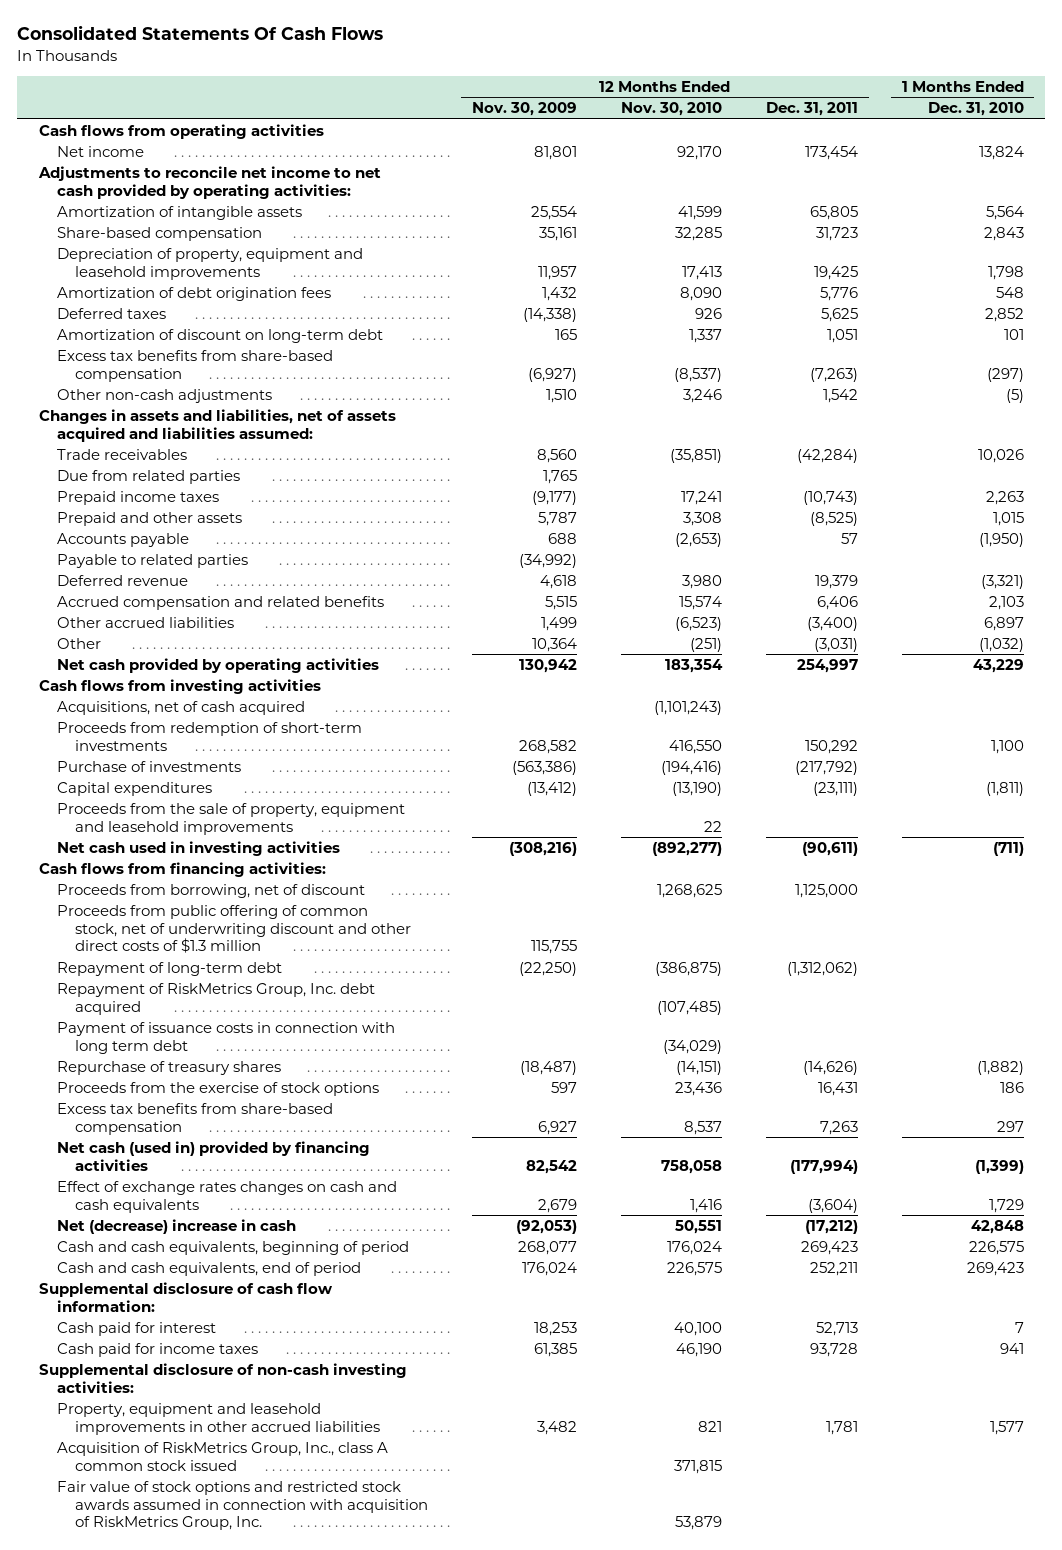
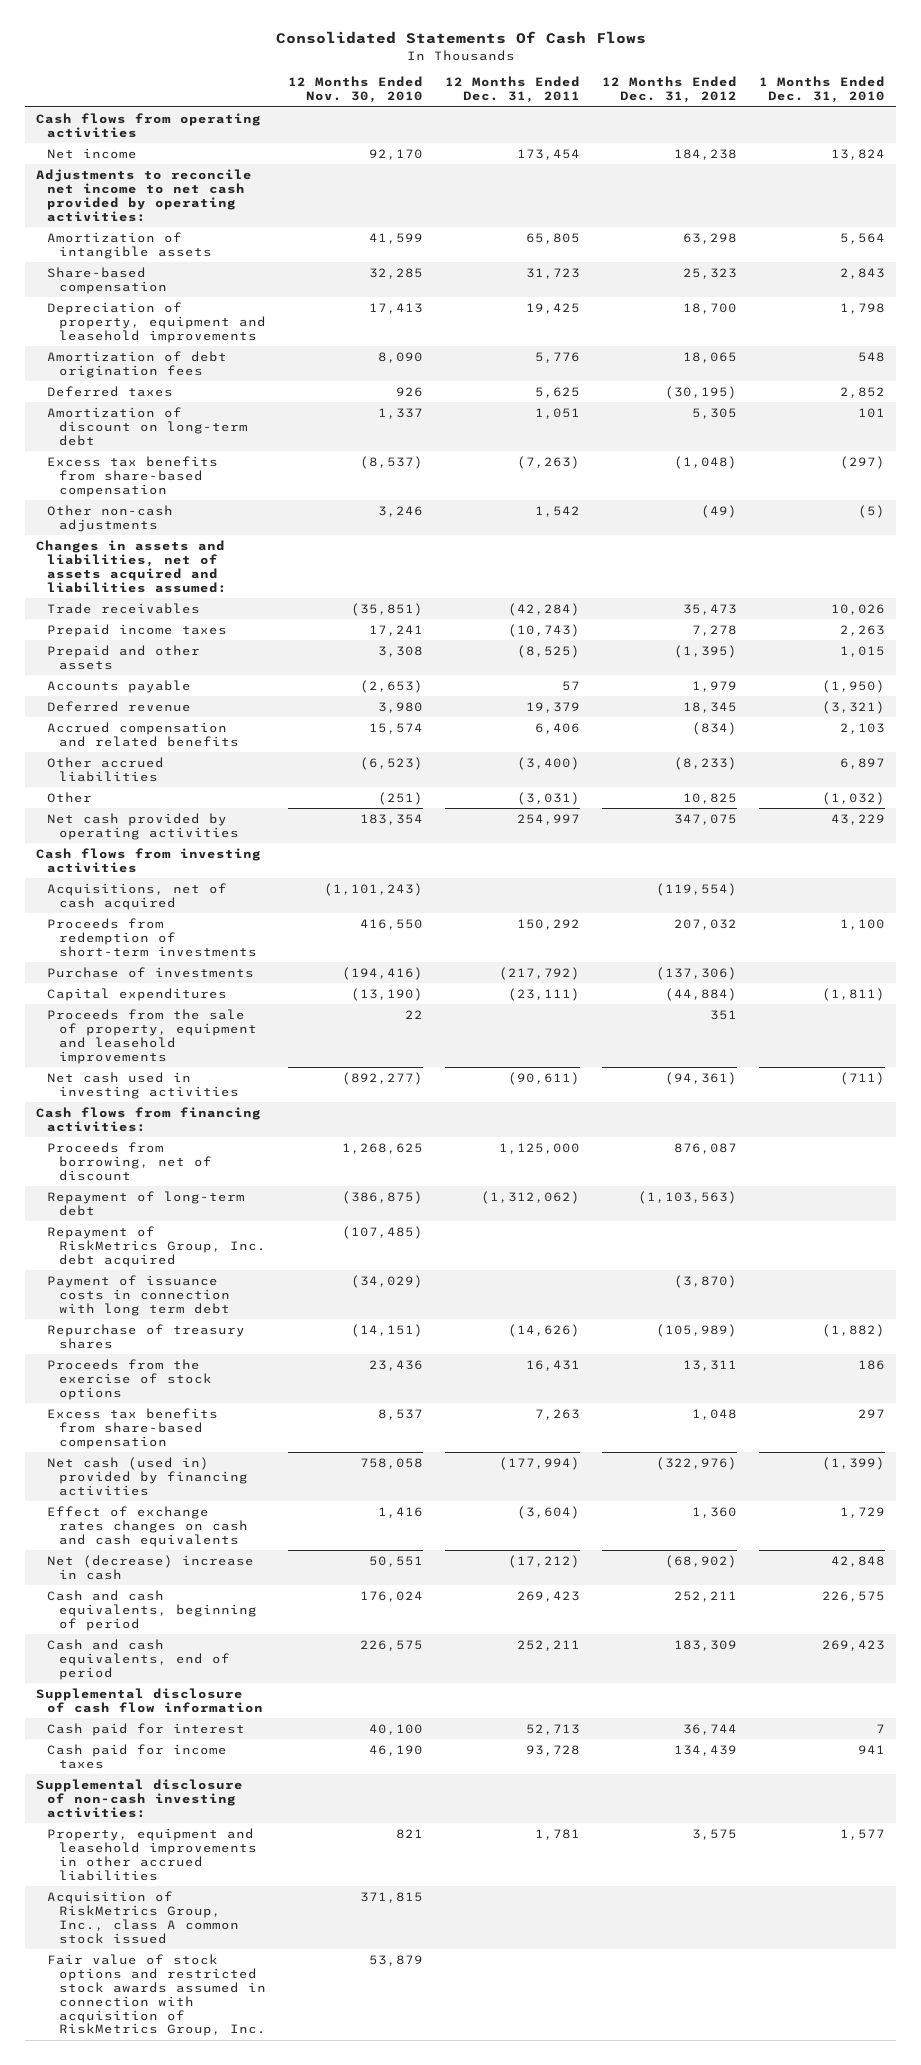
- | 12 Months Ended Nov. 30, 2009 | 12 Months Ended Nov. 30, 2010 | 12 Months Ended Dec. 31, 2011 | 1 Months Ended Dec. 31, 2010
+ | 12 Months Ended Nov. 30, 2010 | 12 Months Ended Dec. 31, 2011 | 12 Months Ended Dec. 31, 2012 | 1 Months Ended Dec. 31, 2010
- Due from related parties | 1,765 | | |
- Payable to related parties | (34,992) | | |
- Proceeds from public offering of common stock, net of underwriting discount and other direct costs of $1.3 million | 115,755 | | |
- Supplemental disclosure of cash flow information:
+ Supplemental disclosure of cash flow information

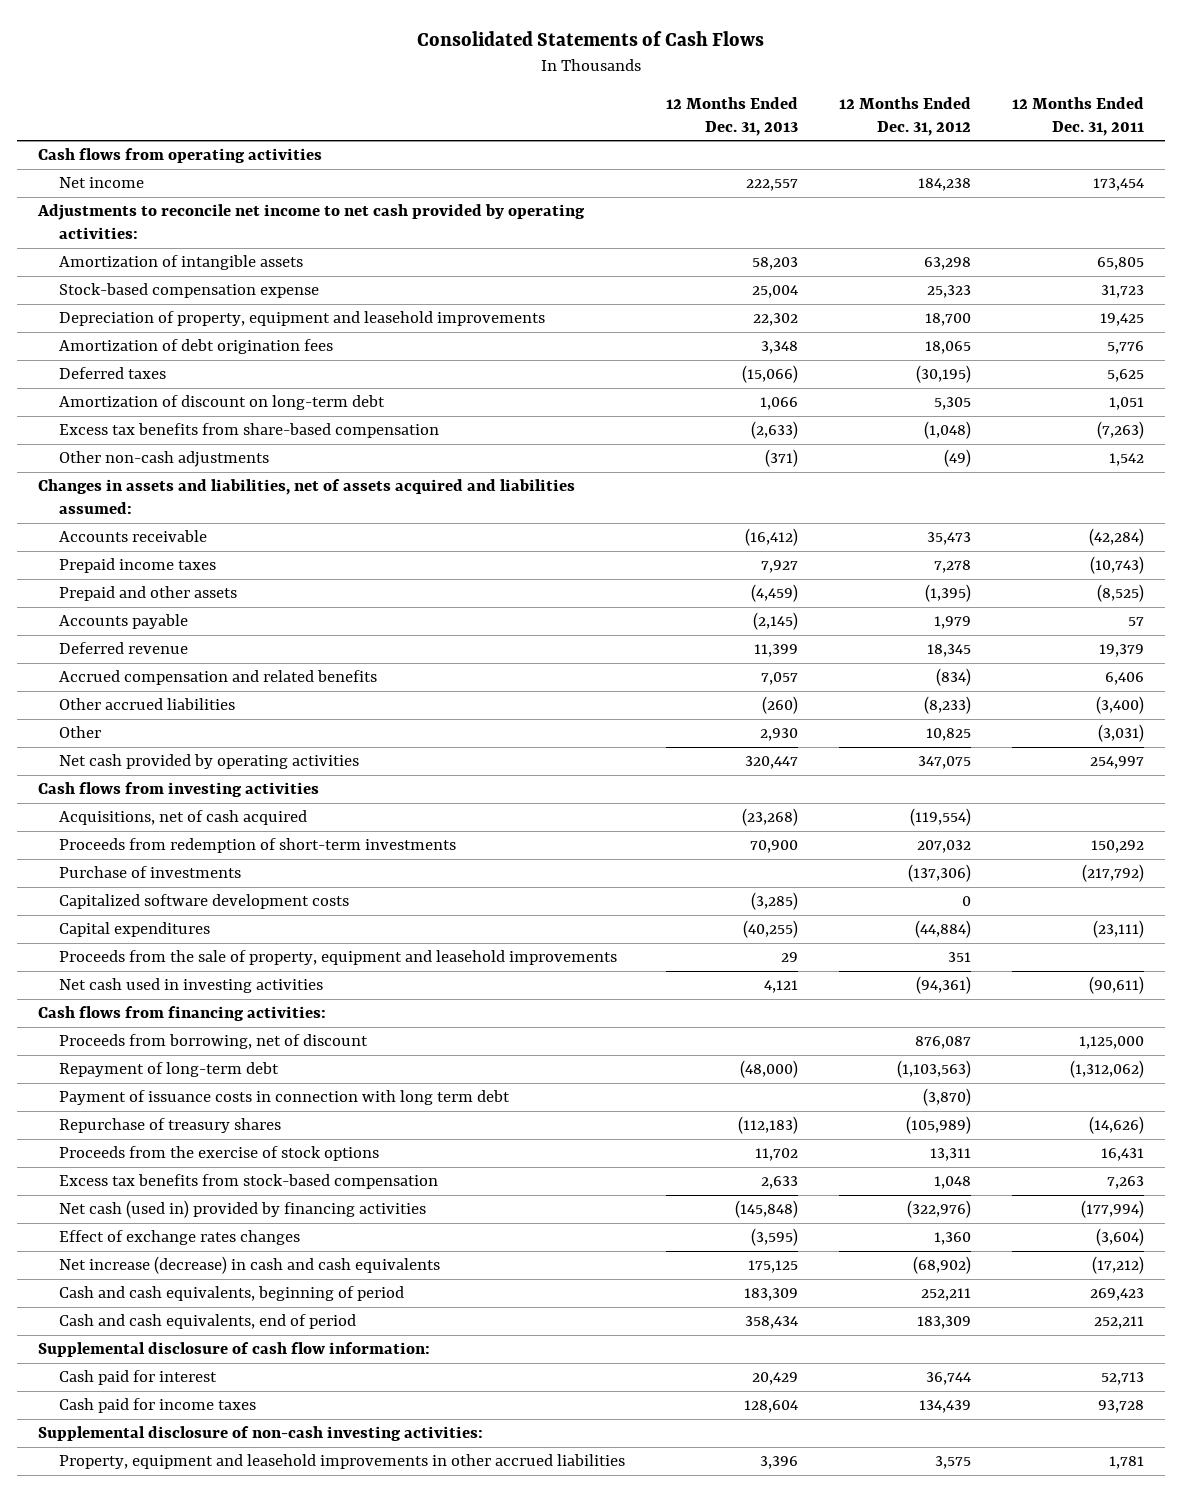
- Consolidated Statements Of Cash Flows
+ Consolidated Statements of Cash Flows
- | 12 Months Ended Nov. 30, 2010 | 12 Months Ended Dec. 31, 2011 | 12 Months Ended Dec. 31, 2012 | 1 Months Ended Dec. 31, 2010
+ | 12 Months Ended Dec. 31, 2013 | 12 Months Ended Dec. 31, 2012 | 12 Months Ended Dec. 31, 2011
- Share-based compensation | 32,285 | 31,723 | 25,323 | 2,843
+ Stock-based compensation expense | 25,004 | 25,323 | 31,723
- Trade receivables | (35,851) | (42,284) | 35,473 | 10,026
+ Accounts receivable | (16,412) | 35,473 | (42,284)
+ Capitalized software development costs | (3,285) | 0 |
- Repayment of RiskMetrics Group, Inc. debt acquired | (107,485) | | |
- Excess tax benefits from share-based compensation | 8,537 | 7,263 | 1,048 | 297
+ Excess tax benefits from stock-based compensation | 2,633 | 1,048 | 7,263
- Effect of exchange rates changes on cash and cash equivalents | 1,416 | (3,604) | 1,360 | 1,729
- Net (decrease) increase in cash | 50,551 | (17,212) | (68,902) | 42,848
+ Effect of exchange rates changes | (3,595) | 1,360 | (3,604)
+ Net increase (decrease) in cash and cash equivalents | 175,125 | (68,902) | (17,212)
- Supplemental disclosure of cash flow information
+ Supplemental disclosure of cash flow information:
- Acquisition of RiskMetrics Group, Inc., class A common stock issued | 371,815 | | |
- Fair value of stock options and restricted stock awards assumed in connection with acquisition of RiskMetrics Group, Inc. | 53,879 | | |

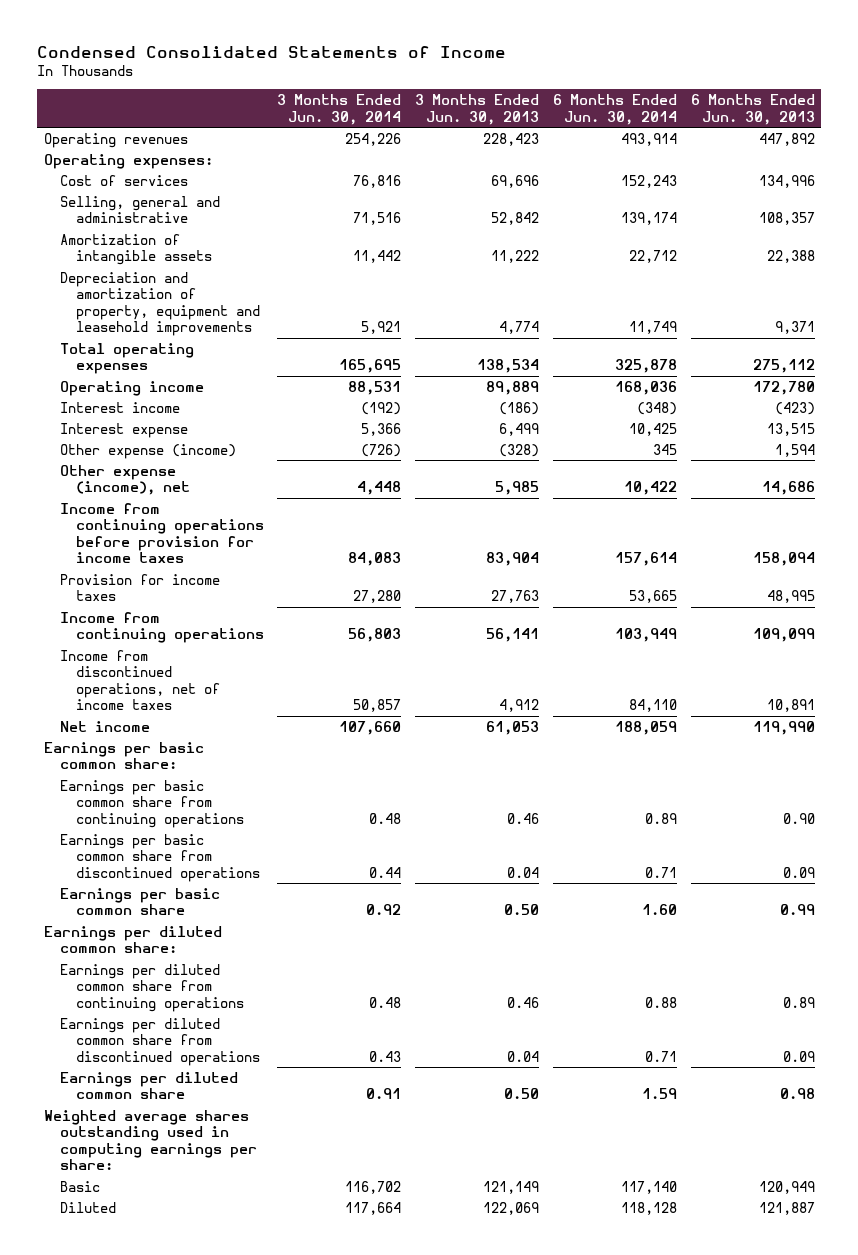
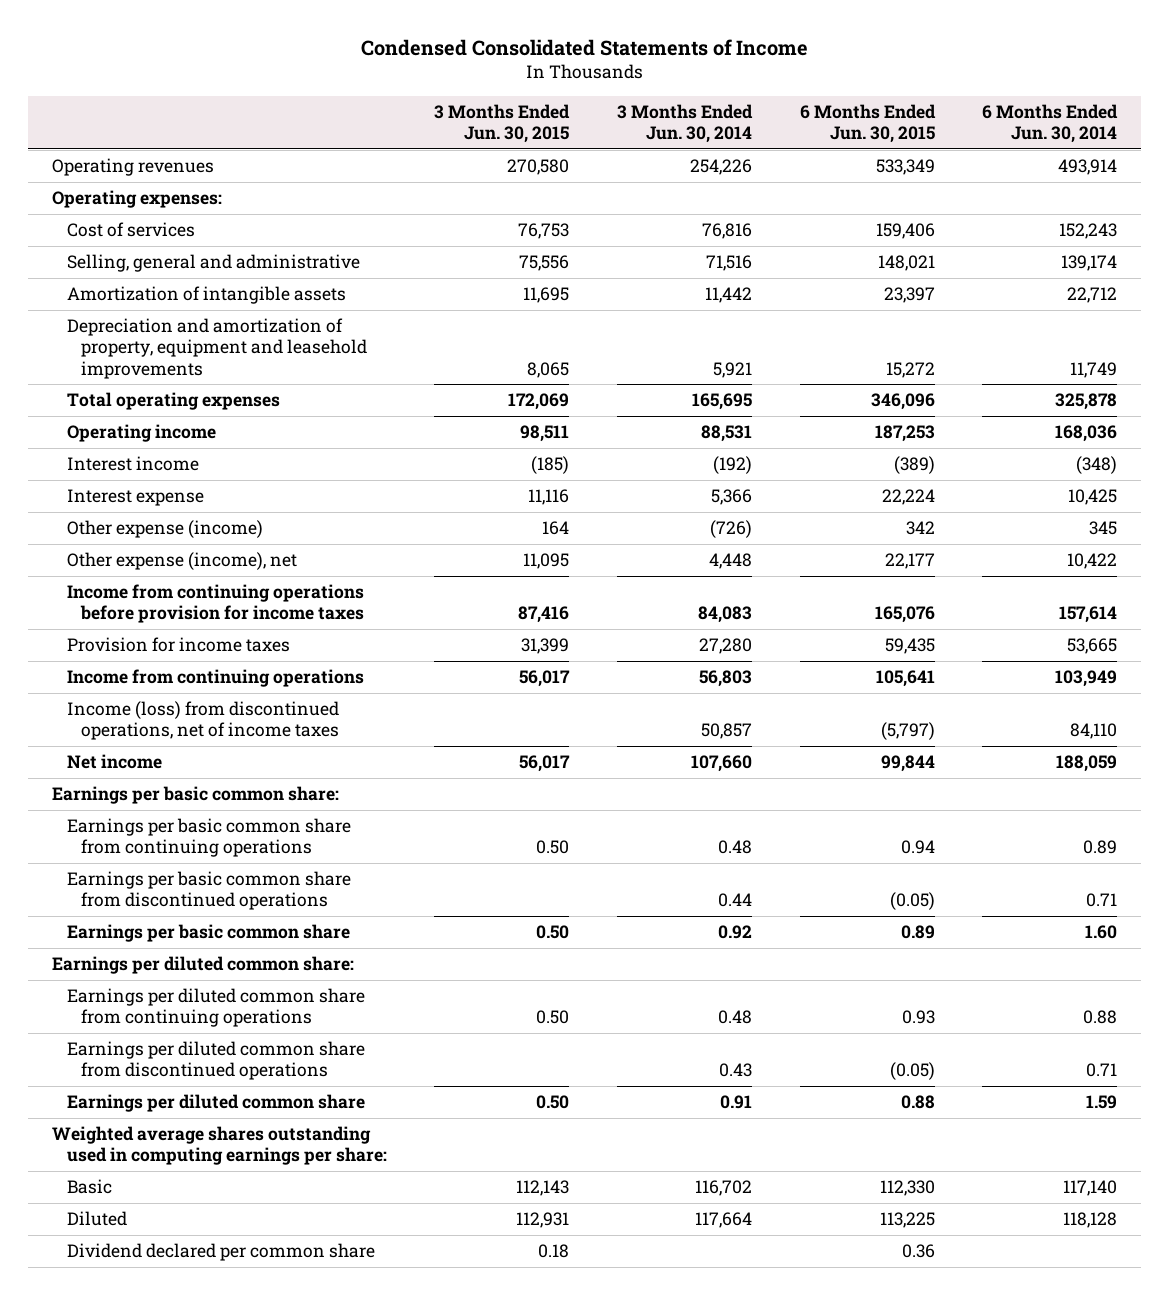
- | 3 Months Ended Jun. 30, 2014 | 3 Months Ended Jun. 30, 2013 | 6 Months Ended Jun. 30, 2014 | 6 Months Ended Jun. 30, 2013
+ | 3 Months Ended Jun. 30, 2015 | 3 Months Ended Jun. 30, 2014 | 6 Months Ended Jun. 30, 2015 | 6 Months Ended Jun. 30, 2014
- Income from discontinued operations, net of income taxes | 50,857 | 4,912 | 84,110 | 10,891
+ Income (loss) from discontinued operations, net of income taxes | | 50,857 | (5,797) | 84,110
+ Dividend declared per common share | 0.18 | | 0.36 |

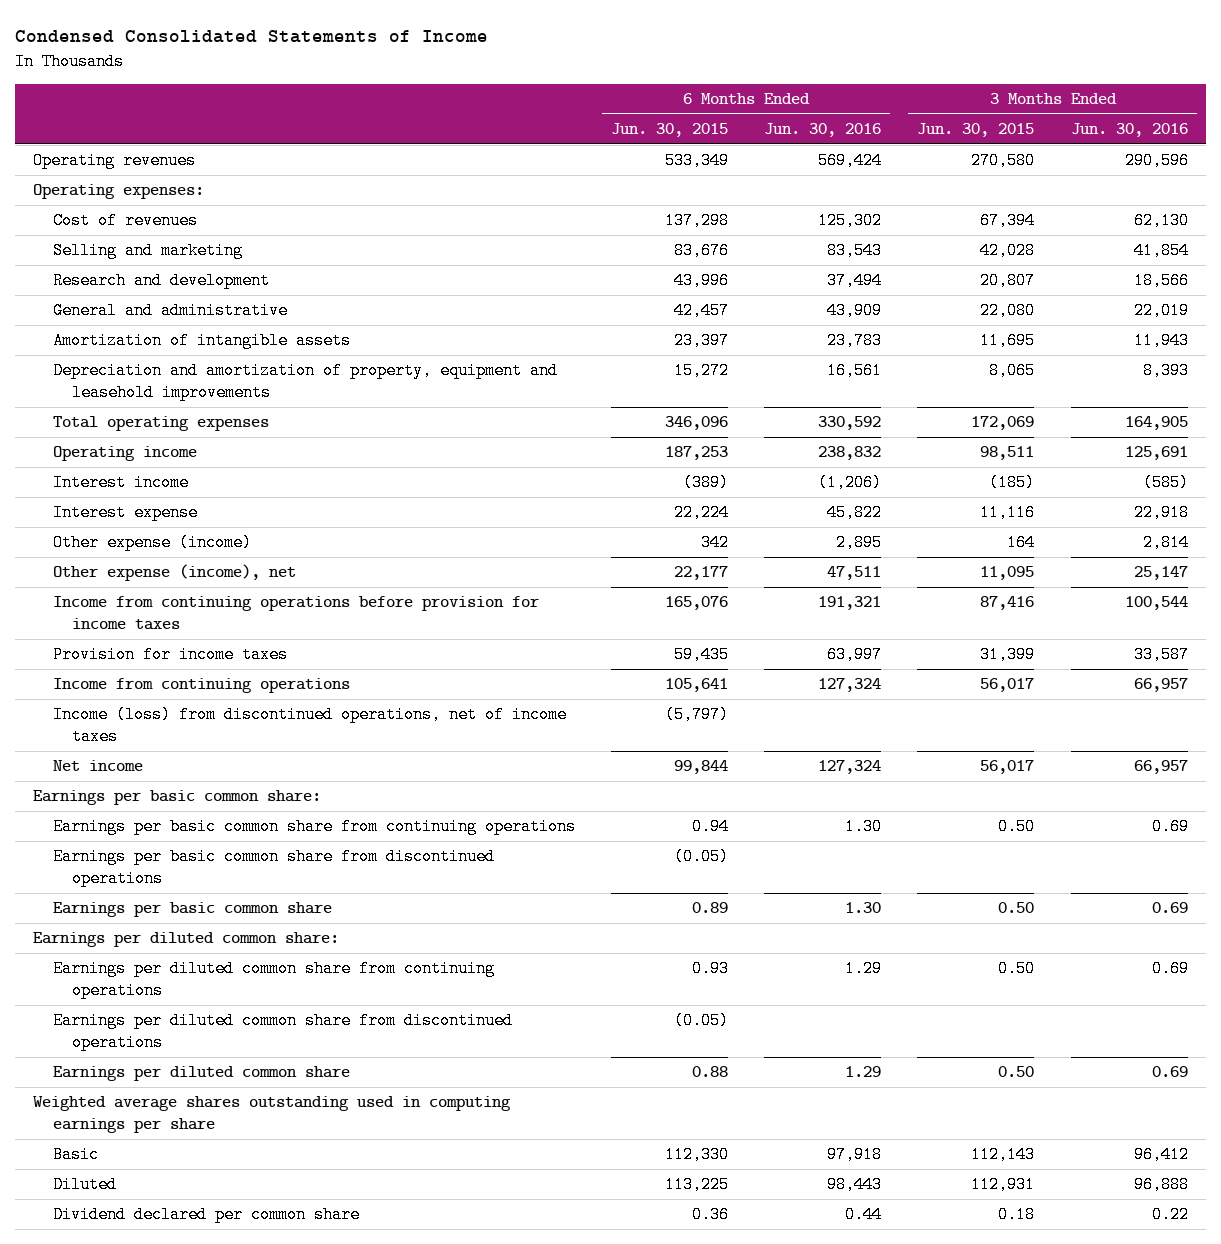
- | 3 Months Ended Jun. 30, 2015 | 3 Months Ended Jun. 30, 2014 | 6 Months Ended Jun. 30, 2015 | 6 Months Ended Jun. 30, 2014
+ | 6 Months Ended Jun. 30, 2015 | 6 Months Ended Jun. 30, 2016 | 3 Months Ended Jun. 30, 2015 | 3 Months Ended Jun. 30, 2016
- Cost of services | 76,753 | 76,816 | 159,406 | 152,243
- Selling, general and administrative | 75,556 | 71,516 | 148,021 | 139,174
+ Cost of revenues | 137,298 | 125,302 | 67,394 | 62,130
+ Selling and marketing | 83,676 | 83,543 | 42,028 | 41,854
+ Research and development | 43,996 | 37,494 | 20,807 | 18,566
+ General and administrative | 42,457 | 43,909 | 22,080 | 22,019
- Weighted average shares outstanding used in computing earnings per share:
+ Weighted average shares outstanding used in computing earnings per share

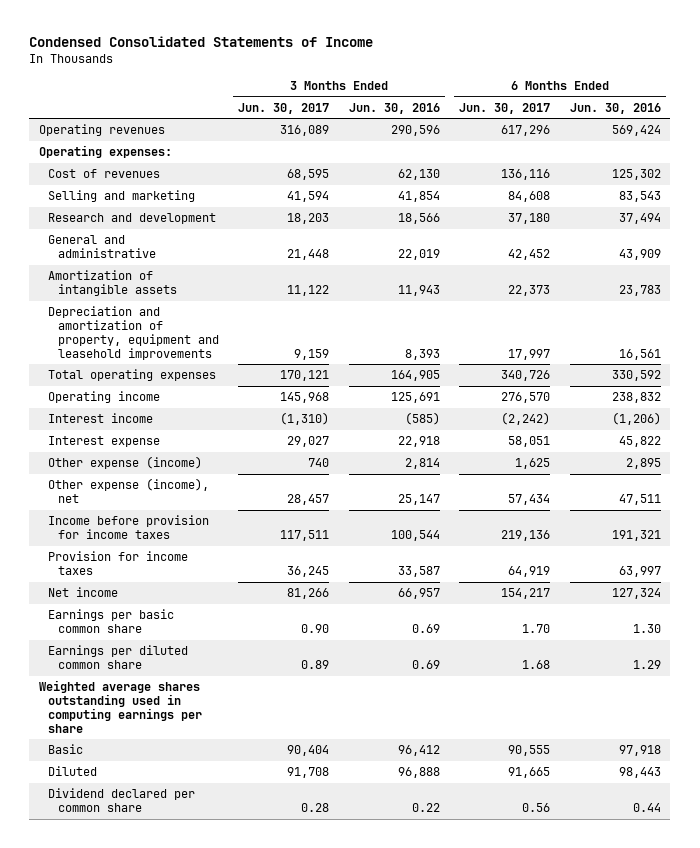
- | 6 Months Ended Jun. 30, 2015 | 6 Months Ended Jun. 30, 2016 | 3 Months Ended Jun. 30, 2015 | 3 Months Ended Jun. 30, 2016
+ | 3 Months Ended Jun. 30, 2017 | 3 Months Ended Jun. 30, 2016 | 6 Months Ended Jun. 30, 2017 | 6 Months Ended Jun. 30, 2016
- Income from continuing operations before provision for income taxes | 165,076 | 191,321 | 87,416 | 100,544
+ Income before provision for income taxes | 117,511 | 100,544 | 219,136 | 191,321
- Income from continuing operations | 105,641 | 127,324 | 56,017 | 66,957
- Income (loss) from discontinued operations, net of income taxes | (5,797) | | |
- Earnings per basic common share:
- Earnings per basic common share from continuing operations | 0.94 | 1.30 | 0.50 | 0.69
- Earnings per basic common share from discontinued operations | (0.05) | | |
- Earnings per diluted common share:
- Earnings per diluted common share from continuing operations | 0.93 | 1.29 | 0.50 | 0.69
- Earnings per diluted common share from discontinued operations | (0.05) | | |

